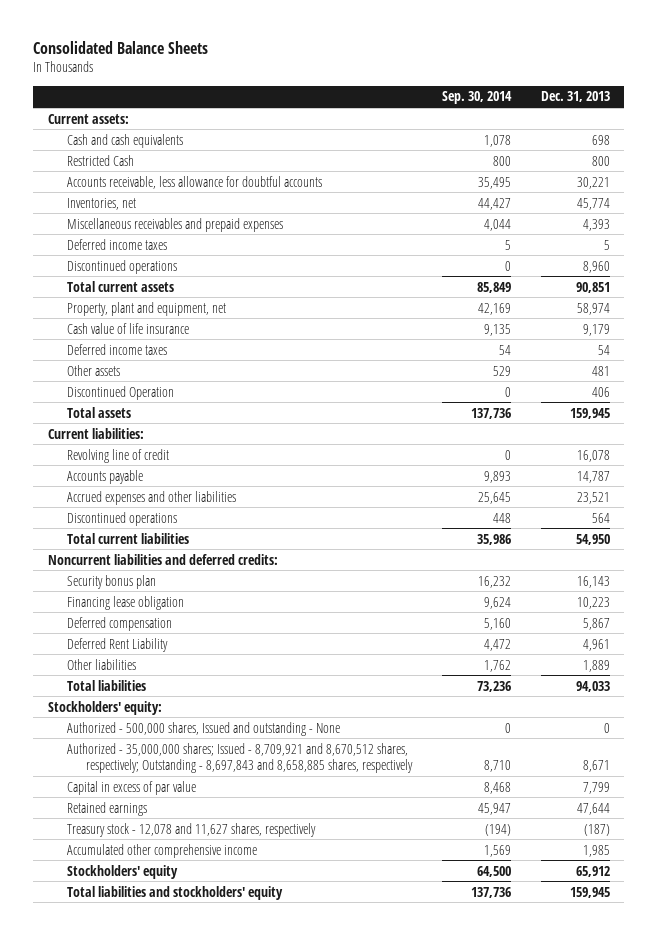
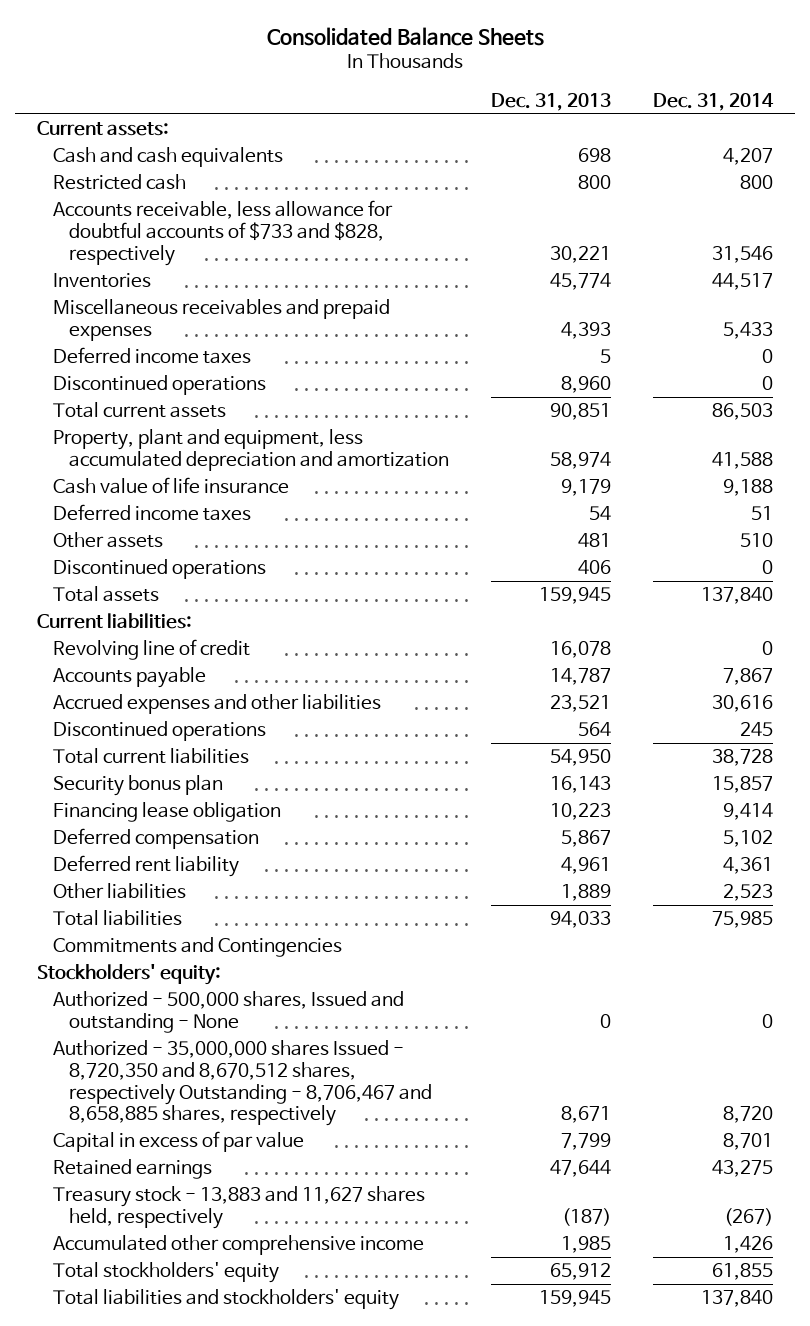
- | Sep. 30, 2014 | Dec. 31, 2013
+ | Dec. 31, 2013 | Dec. 31, 2014
- Restricted Cash | 800 | 800
- Accounts receivable, less allowance for doubtful accounts | 35,495 | 30,221
- Inventories, net | 44,427 | 45,774
+ Restricted cash | 800 | 800
+ Accounts receivable, less allowance for doubtful accounts of $733 and $828, respectively | 30,221 | 31,546
+ Inventories | 45,774 | 44,517
- Property, plant and equipment, net | 42,169 | 58,974
+ Property, plant and equipment, less accumulated depreciation and amortization | 58,974 | 41,588
- Discontinued Operation | 0 | 406
+ Discontinued operations | 406 | 0
- Noncurrent liabilities and deferred credits:
- Deferred Rent Liability | 4,472 | 4,961
+ Deferred rent liability | 4,961 | 4,361
+ Commitments and Contingencies
- Authorized - 35,000,000 shares; Issued - 8,709,921 and 8,670,512 shares, respectively; Outstanding - 8,697,843 and 8,658,885 shares, respectively | 8,710 | 8,671
+ Authorized - 35,000,000 shares Issued - 8,720,350 and 8,670,512 shares, respectively Outstanding - 8,706,467 and 8,658,885 shares, respectively | 8,671 | 8,720
- Treasury stock - 12,078 and 11,627 shares, respectively | (194) | (187)
+ Treasury stock - 13,883 and 11,627 shares held, respectively | (187) | (267)
- Stockholders' equity | 64,500 | 65,912
+ Total stockholders' equity | 65,912 | 61,855

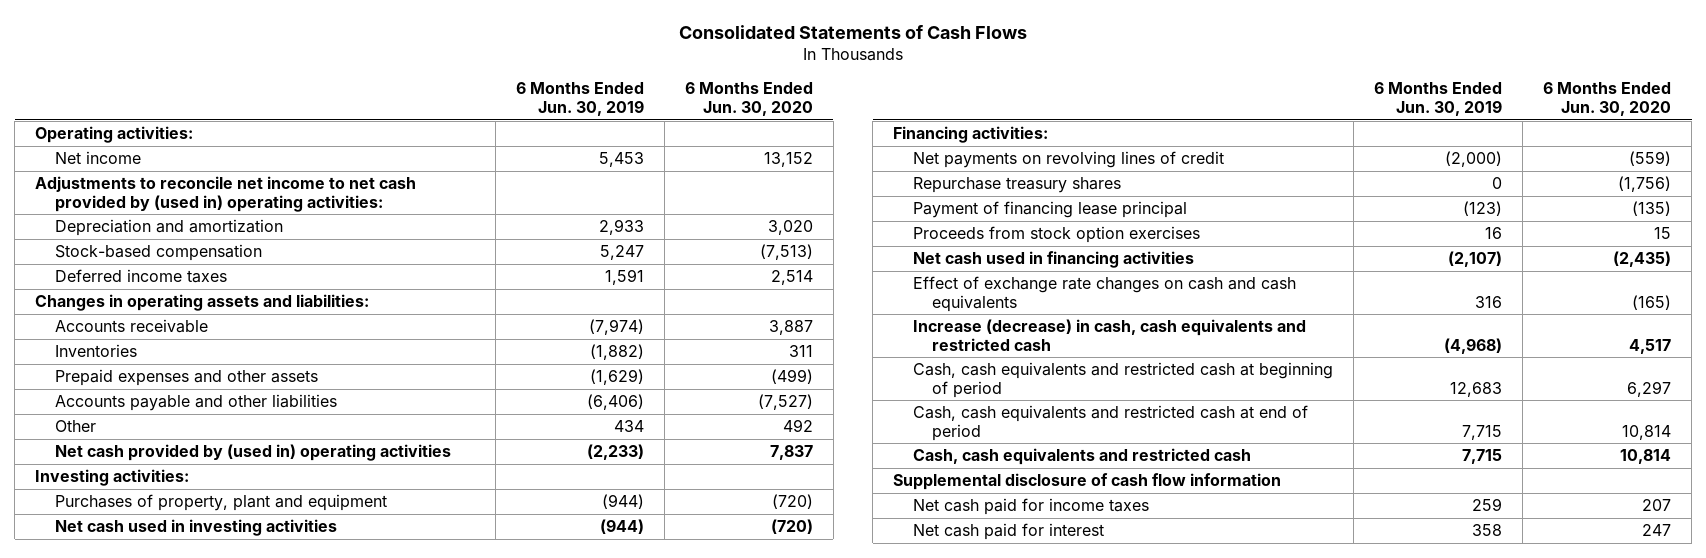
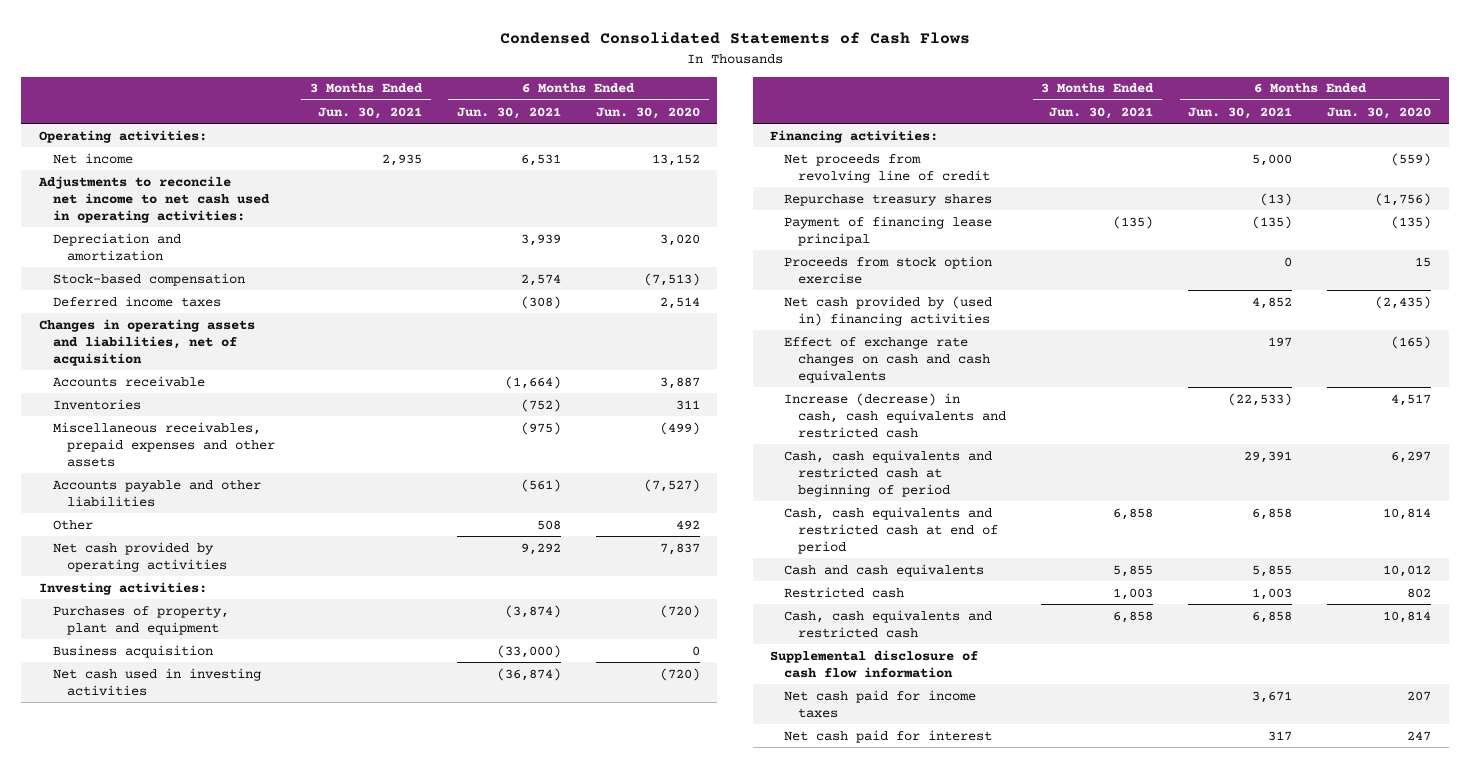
- Consolidated Statements of Cash Flows
+ Condensed Consolidated Statements of Cash Flows
- | 6 Months Ended Jun. 30, 2019 | 6 Months Ended Jun. 30, 2020
+ | 3 Months Ended Jun. 30, 2021 | 6 Months Ended Jun. 30, 2021 | 6 Months Ended Jun. 30, 2020
- Adjustments to reconcile net income to net cash provided by (used in) operating activities:
+ Adjustments to reconcile net income to net cash used in operating activities:
- Changes in operating assets and liabilities:
+ Changes in operating assets and liabilities, net of acquisition
- Prepaid expenses and other assets | (1,629) | (499)
+ Miscellaneous receivables, prepaid expenses and other assets | | (975) | (499)
- Net cash provided by (used in) operating activities | (2,233) | 7,837
+ Net cash provided by operating activities | | 9,292 | 7,837
+ Business acquisition | | (33,000) | 0
- Net payments on revolving lines of credit | (2,000) | (559)
+ Net proceeds from revolving line of credit | | 5,000 | (559)
- Proceeds from stock option exercises | 16 | 15
- Net cash used in financing activities | (2,107) | (2,435)
+ Proceeds from stock option exercise | | 0 | 15
+ Net cash provided by (used in) financing activities | | 4,852 | (2,435)
+ Cash and cash equivalents | 5,855 | 5,855 | 10,012
+ Restricted cash | 1,003 | 1,003 | 802

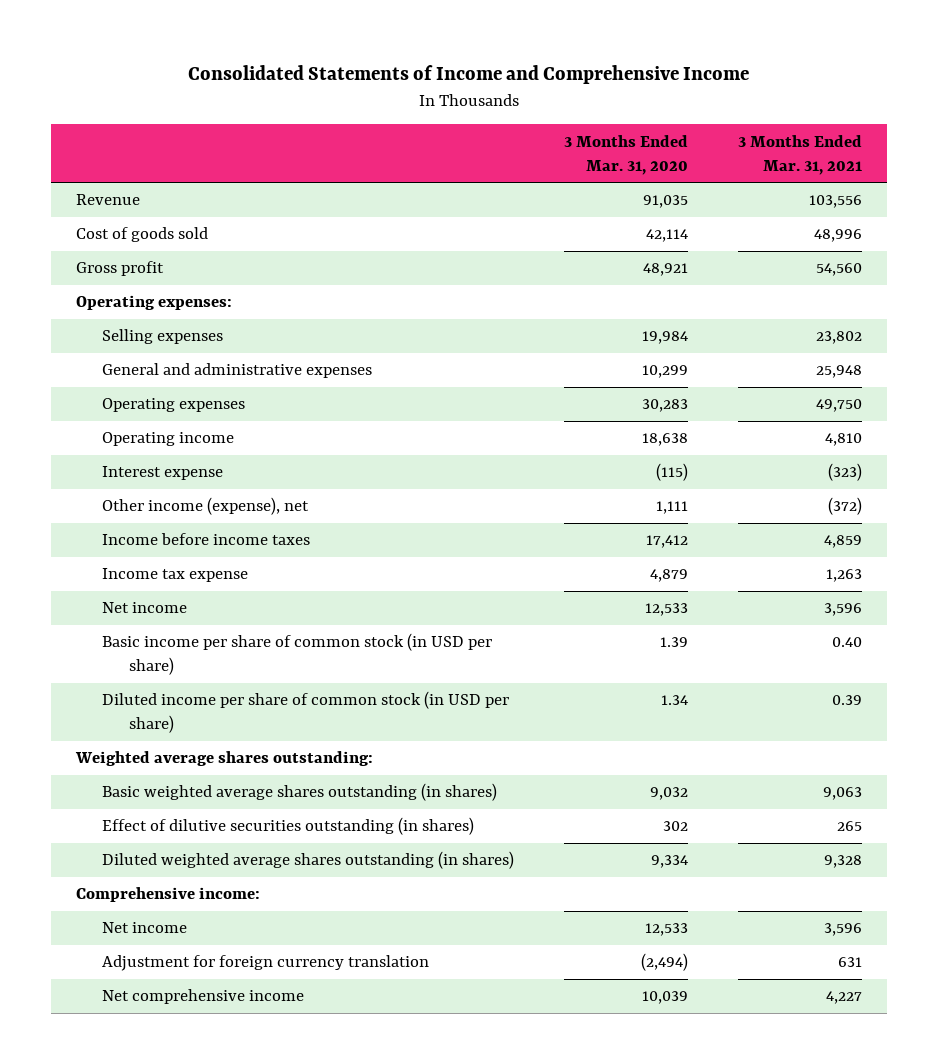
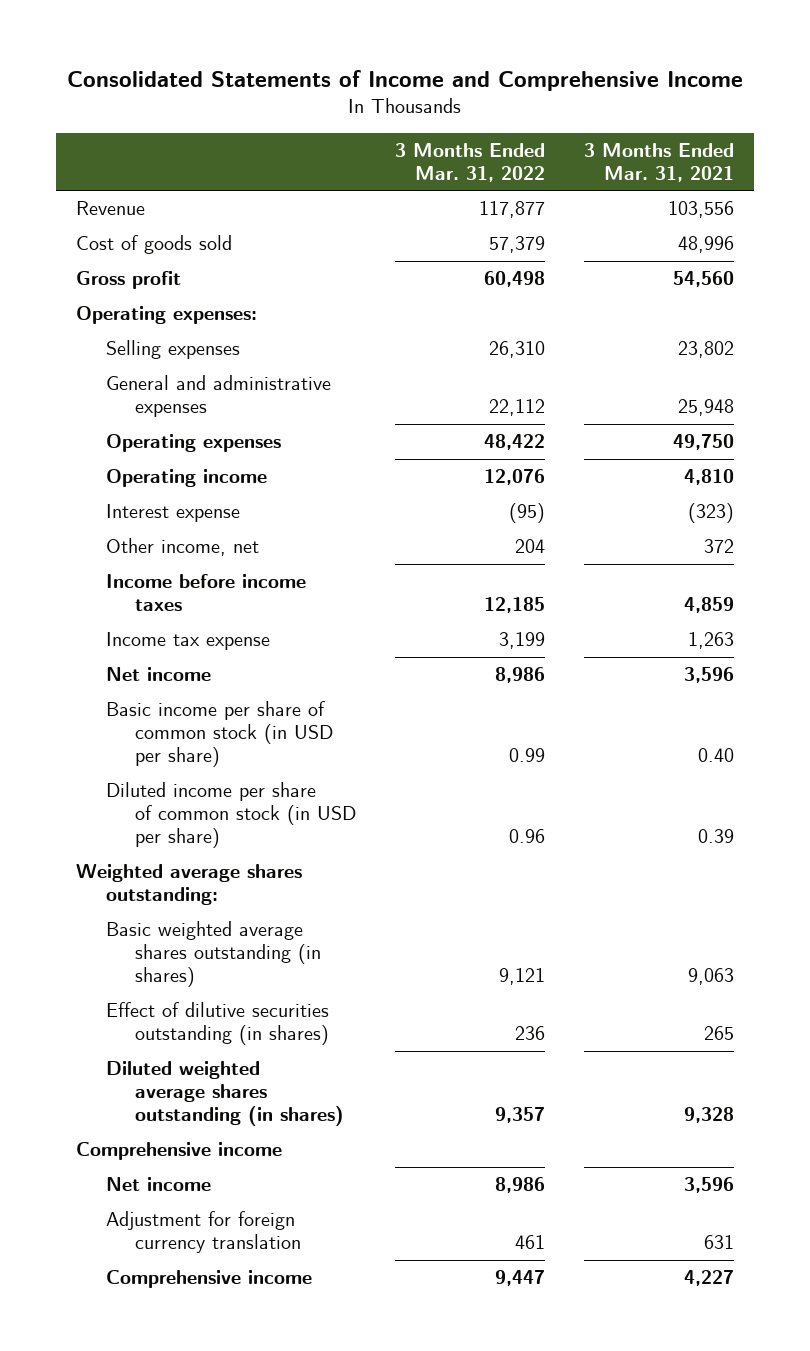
- | 3 Months Ended Mar. 31, 2020 | 3 Months Ended Mar. 31, 2021
+ | 3 Months Ended Mar. 31, 2022 | 3 Months Ended Mar. 31, 2021
- Other income (expense), net | 1,111 | (372)
+ Other income, net | 204 | 372
- Comprehensive income:
+ Comprehensive income
- Net comprehensive income | 10,039 | 4,227
+ Comprehensive income | 9,447 | 4,227

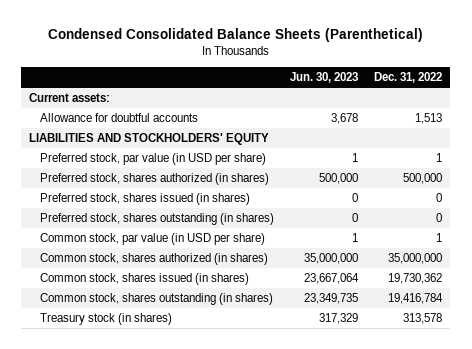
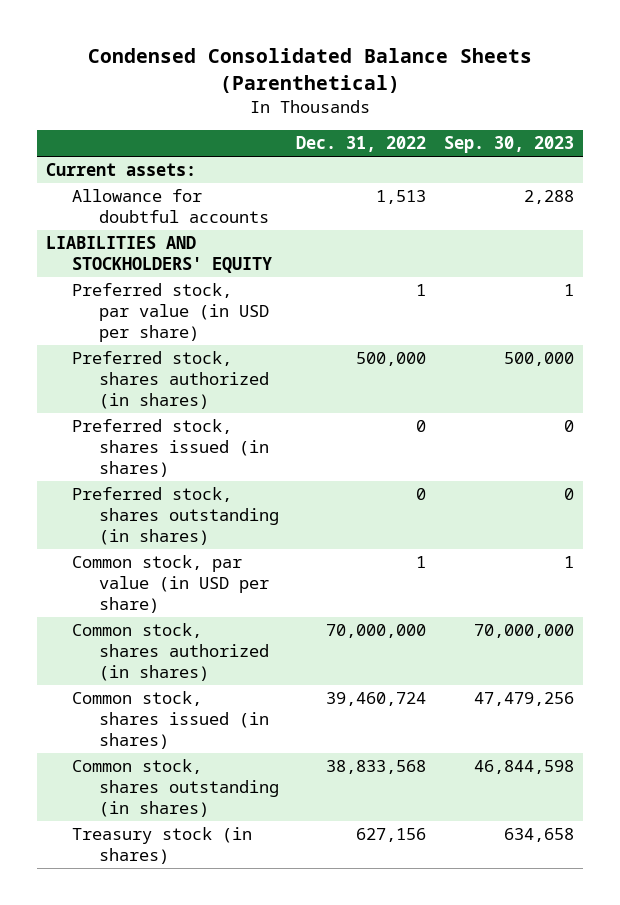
- | Jun. 30, 2023 | Dec. 31, 2022
+ | Dec. 31, 2022 | Sep. 30, 2023
- Common stock, shares authorized (in shares) | 35,000,000 | 35,000,000
- Common stock, shares issued (in shares) | 23,667,064 | 19,730,362
- Common stock, shares outstanding (in shares) | 23,349,735 | 19,416,784
- Treasury stock (in shares) | 317,329 | 313,578
+ Common stock, shares authorized (in shares) | 70,000,000 | 70,000,000
+ Common stock, shares issued (in shares) | 39,460,724 | 47,479,256
+ Common stock, shares outstanding (in shares) | 38,833,568 | 46,844,598
+ Treasury stock (in shares) | 627,156 | 634,658

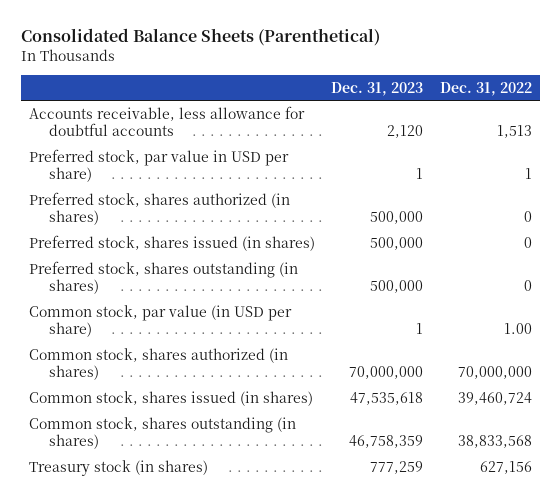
- Condensed Consolidated Balance Sheets (Parenthetical)
+ Consolidated Balance Sheets (Parenthetical)
- | Dec. 31, 2022 | Sep. 30, 2023
+ | Dec. 31, 2023 | Dec. 31, 2022
- Current assets:
- Allowance for doubtful accounts | 1,513 | 2,288
- LIABILITIES AND STOCKHOLDERS' EQUITY
- Preferred stock, par value (in USD per share) | 1 | 1
- Preferred stock, shares authorized (in shares) | 500,000 | 500,000
+ Accounts receivable, less allowance for doubtful accounts | 2,120 | 1,513
+ Preferred stock, par value in USD per share) | 1 | 1
+ Preferred stock, shares authorized (in shares) | 500,000 | 0
- Common stock, par value (in USD per share) | 1 | 1
+ Common stock, par value (in USD per share) | 1 | 1.00

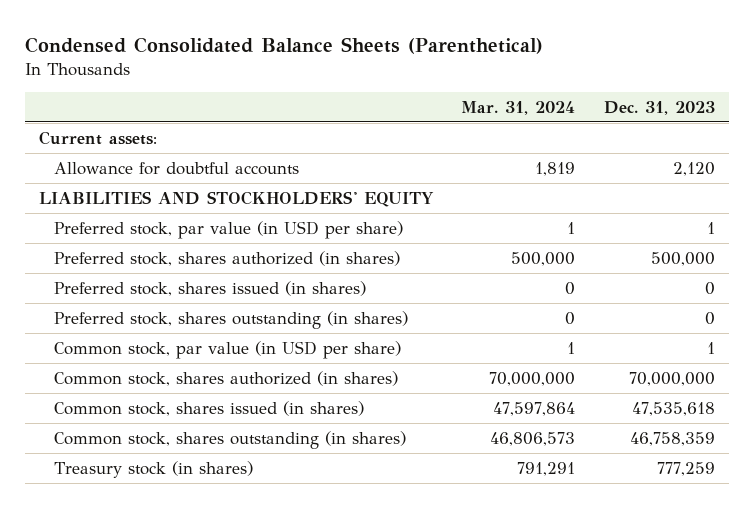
- Consolidated Balance Sheets (Parenthetical)
+ Condensed Consolidated Balance Sheets (Parenthetical)
- | Dec. 31, 2023 | Dec. 31, 2022
+ | Mar. 31, 2024 | Dec. 31, 2023
- Accounts receivable, less allowance for doubtful accounts | 2,120 | 1,513
- Preferred stock, par value in USD per share) | 1 | 1
+ Current assets:
+ Allowance for doubtful accounts | 1,819 | 2,120
+ LIABILITIES AND STOCKHOLDERS' EQUITY
+ Preferred stock, par value (in USD per share) | 1 | 1
- Preferred stock, shares issued (in shares) | 500,000 | 0
- Preferred stock, shares outstanding (in shares) | 500,000 | 0
+ Preferred stock, shares issued (in shares) | 0 | 0
+ Preferred stock, shares outstanding (in shares) | 0 | 0

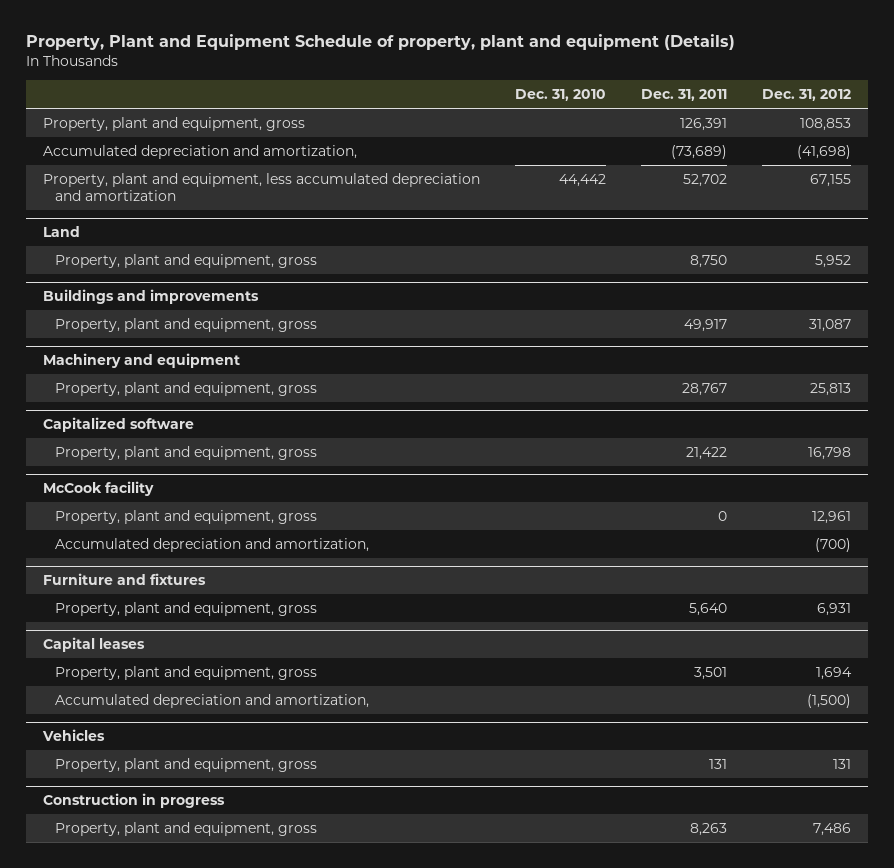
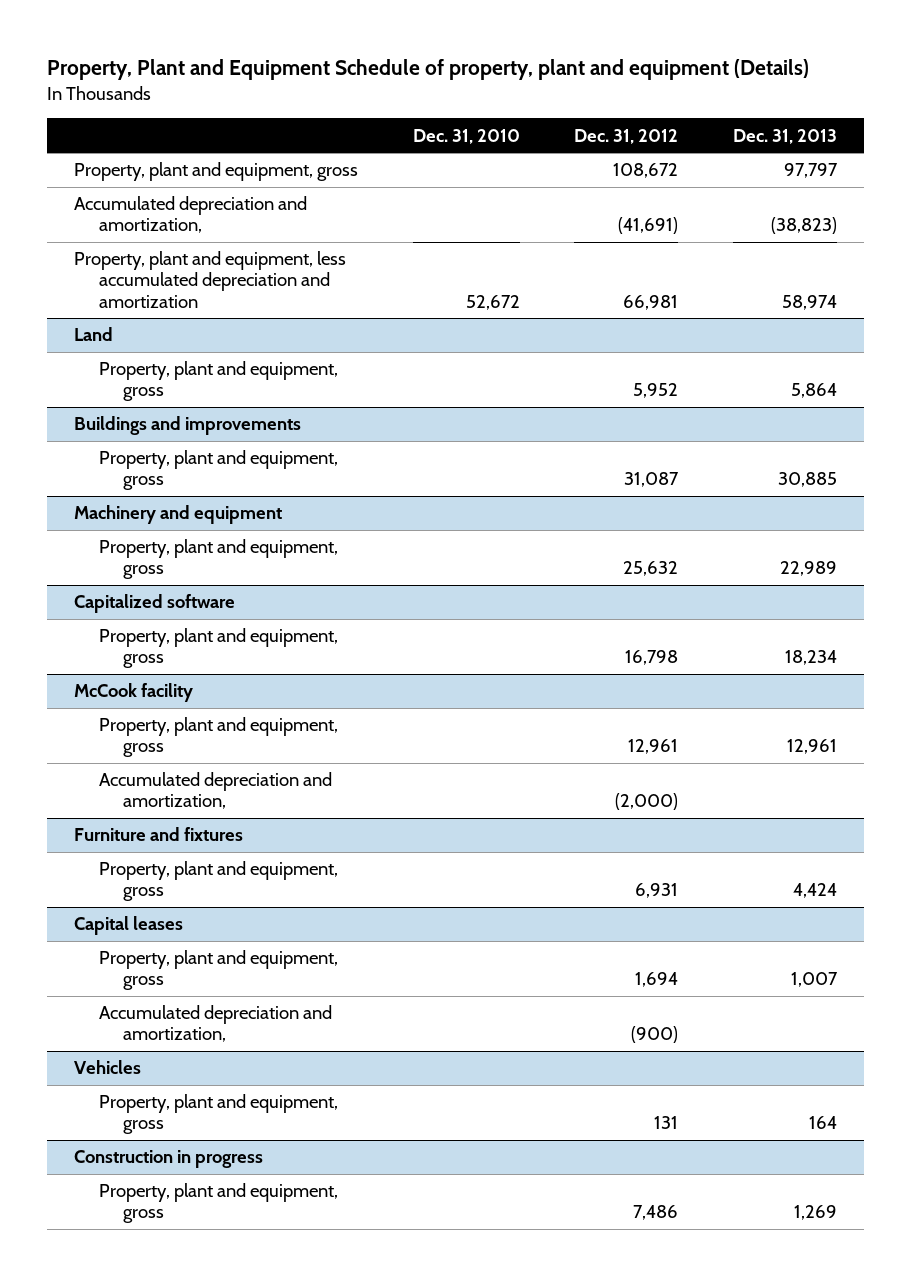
- | Dec. 31, 2010 | Dec. 31, 2011 | Dec. 31, 2012
+ | Dec. 31, 2010 | Dec. 31, 2012 | Dec. 31, 2013
- Property, plant and equipment, gross | | 126,391 | 108,853
- Accumulated depreciation and amortization, | | (73,689) | (41,698)
- Property, plant and equipment, less accumulated depreciation and amortization | 44,442 | 52,702 | 67,155
+ Property, plant and equipment, gross | | 108,672 | 97,797
+ Accumulated depreciation and amortization, | | (41,691) | (38,823)
+ Property, plant and equipment, less accumulated depreciation and amortization | 52,672 | 66,981 | 58,974
@ Machinery and equipment
- Property, plant and equipment, gross | | 28,767 | 25,813
+ Property, plant and equipment, gross | | 25,632 | 22,989
@ McCook facility
- Accumulated depreciation and amortization, | | | (700)
+ Accumulated depreciation and amortization, | | (2,000) |
@ Capital leases
- Accumulated depreciation and amortization, | | | (1,500)
+ Accumulated depreciation and amortization, | | (900) |

